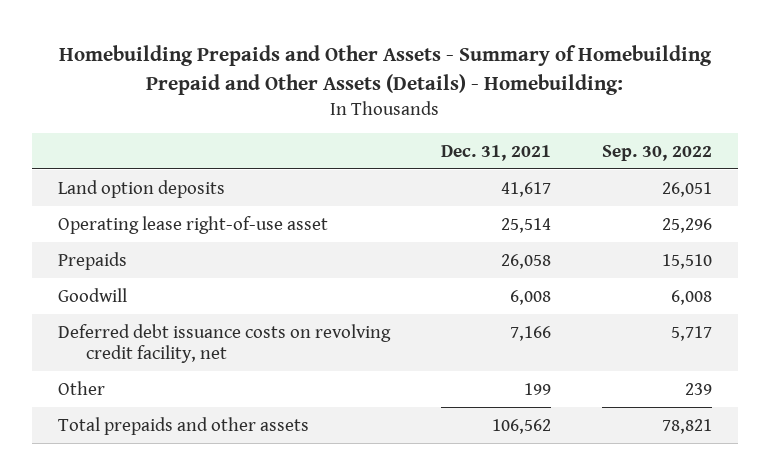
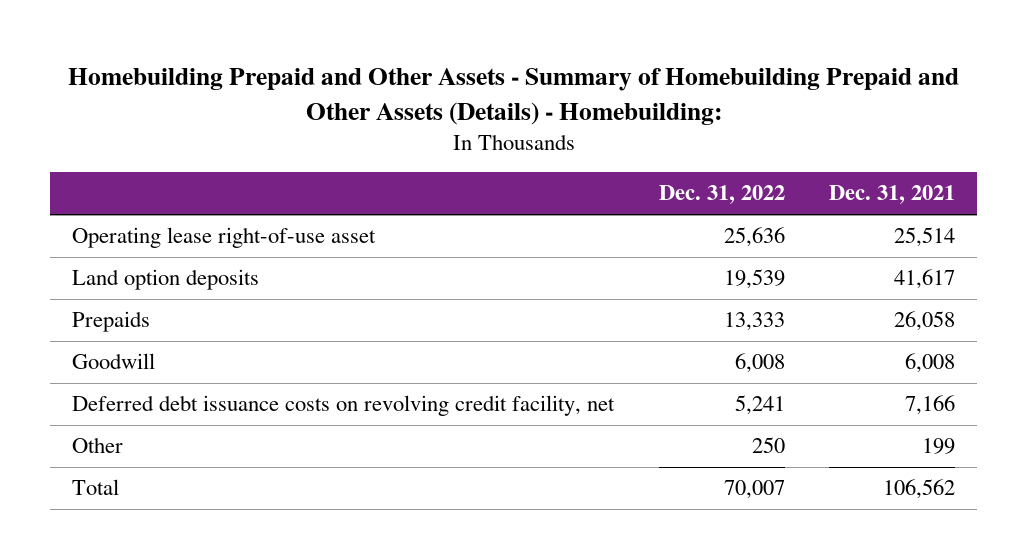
- Homebuilding Prepaids and Other Assets - Summary of Homebuilding Prepaid and Other Assets (Details) - Homebuilding:
+ Homebuilding Prepaid and Other Assets - Summary of Homebuilding Prepaid and Other Assets (Details) - Homebuilding:
- | Dec. 31, 2021 | Sep. 30, 2022
+ | Dec. 31, 2022 | Dec. 31, 2021
moved down: Land option deposits | 19,539 | 41,617
- Total prepaids and other assets | 106,562 | 78,821
+ Total | 70,007 | 106,562

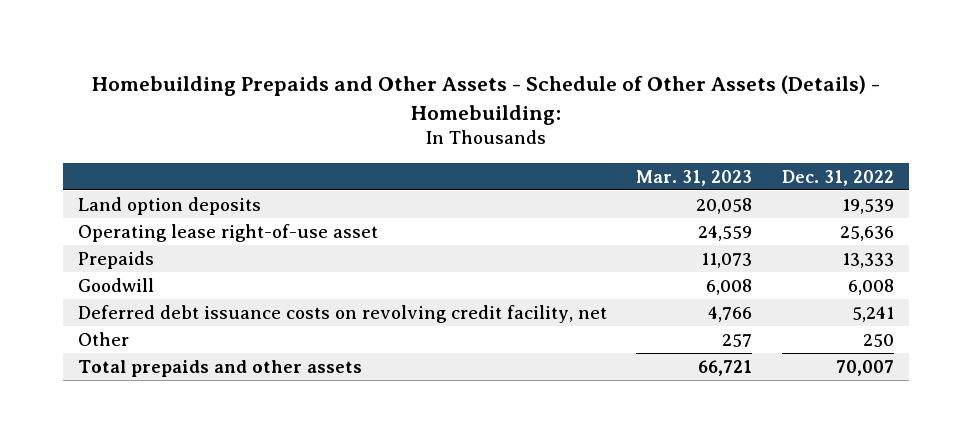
- Homebuilding Prepaid and Other Assets - Summary of Homebuilding Prepaid and Other Assets (Details) - Homebuilding:
+ Homebuilding Prepaids and Other Assets - Schedule of Other Assets (Details) - Homebuilding:
- | Dec. 31, 2022 | Dec. 31, 2021
+ | Mar. 31, 2023 | Dec. 31, 2022
moved down: Operating lease right-of-use asset | 24,559 | 25,636
- Total | 70,007 | 106,562
+ Total prepaids and other assets | 66,721 | 70,007

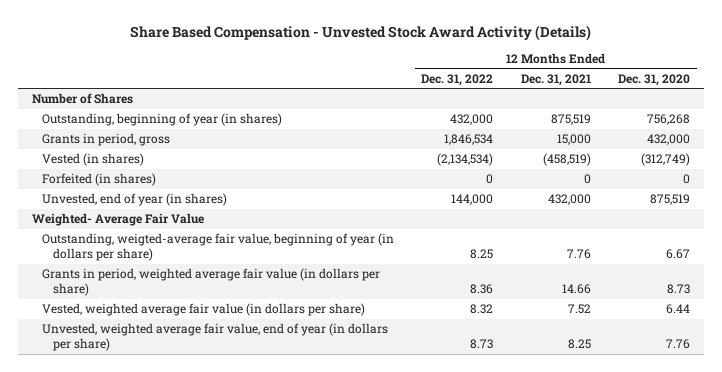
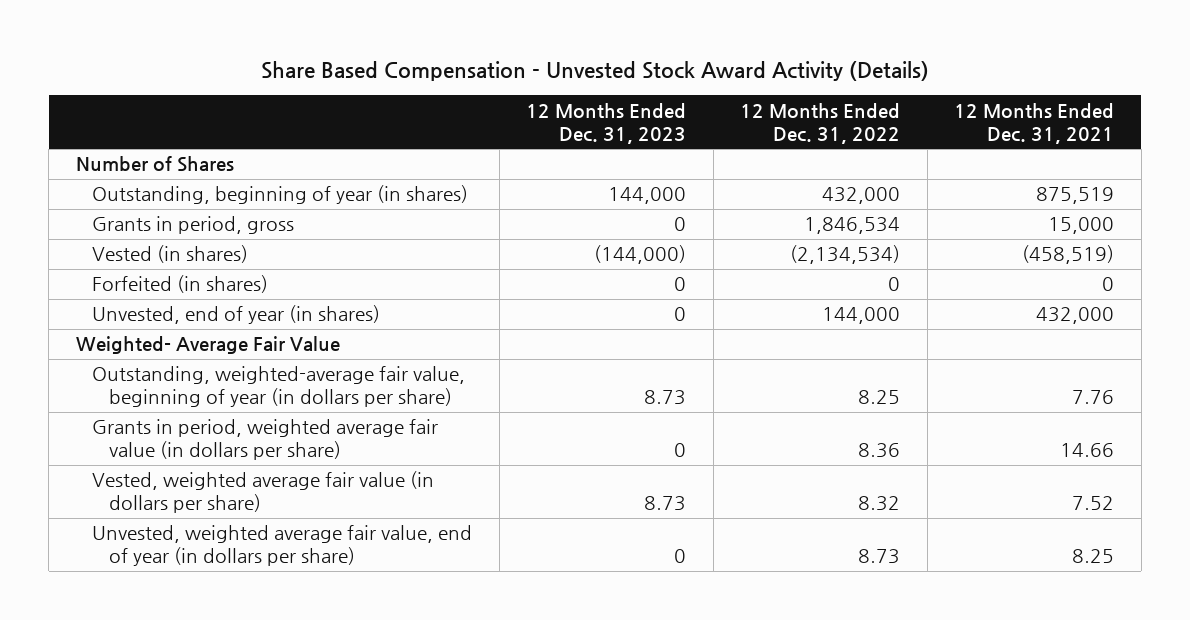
- | 12 Months Ended Dec. 31, 2022 | 12 Months Ended Dec. 31, 2021 | 12 Months Ended Dec. 31, 2020
+ | 12 Months Ended Dec. 31, 2023 | 12 Months Ended Dec. 31, 2022 | 12 Months Ended Dec. 31, 2021
- Outstanding, weigted-average fair value, beginning of year (in dollars per share) | 8.25 | 7.76 | 6.67
+ Outstanding, weighted-average fair value, beginning of year (in dollars per share) | 8.73 | 8.25 | 7.76

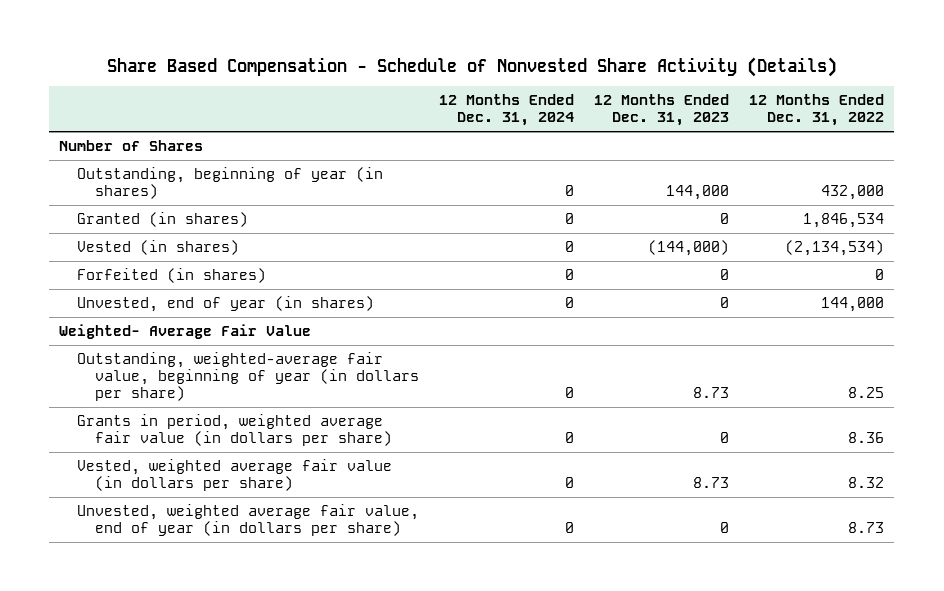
- Share Based Compensation - Unvested Stock Award Activity (Details)
+ Share Based Compensation - Schedule of Nonvested Share Activity (Details)
- | 12 Months Ended Dec. 31, 2023 | 12 Months Ended Dec. 31, 2022 | 12 Months Ended Dec. 31, 2021
+ | 12 Months Ended Dec. 31, 2024 | 12 Months Ended Dec. 31, 2023 | 12 Months Ended Dec. 31, 2022
- Grants in period, gross | 0 | 1,846,534 | 15,000
+ Granted (in shares) | 0 | 0 | 1,846,534

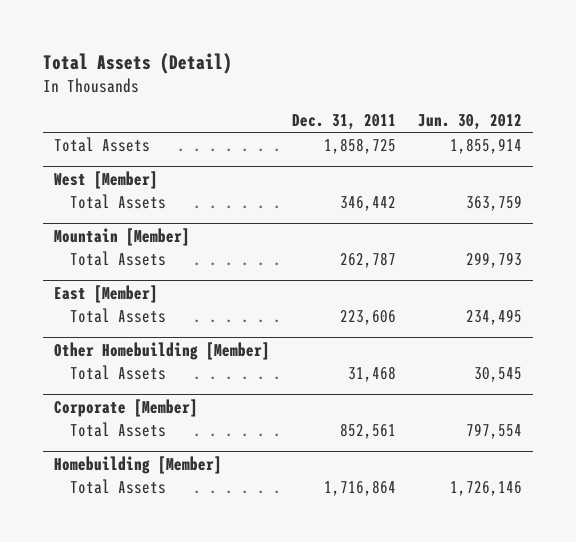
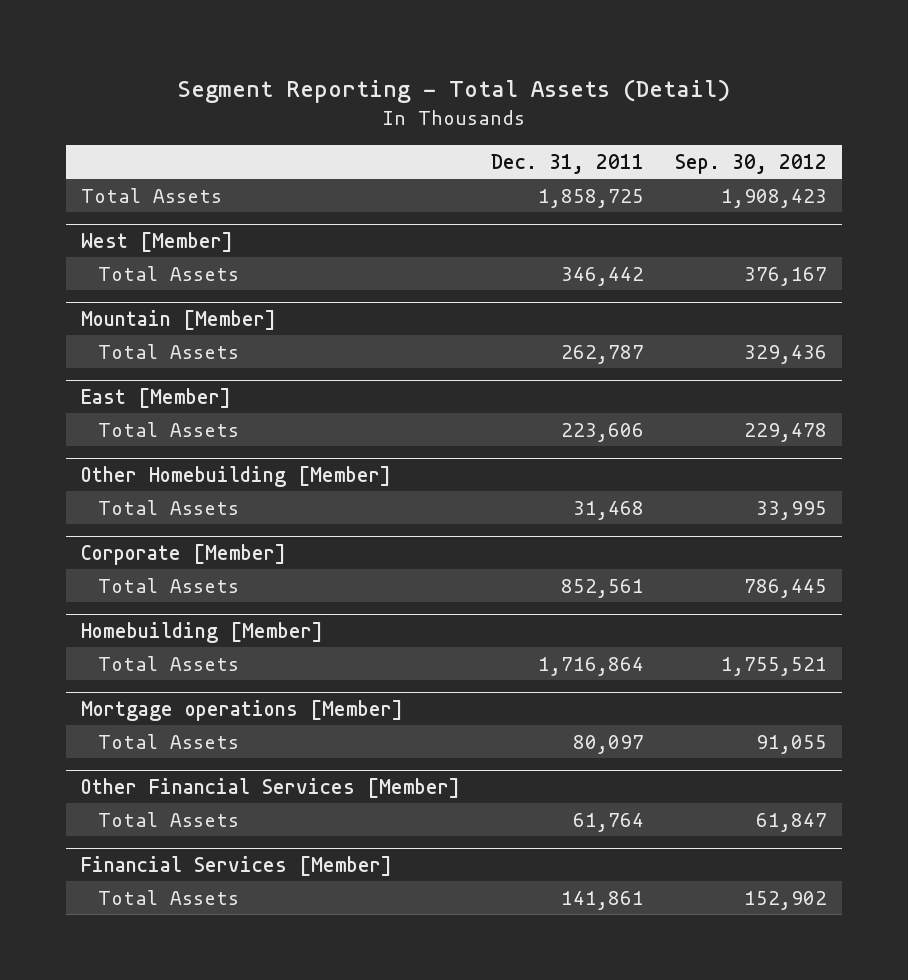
- Total Assets (Detail)
+ Segment Reporting - Total Assets (Detail)
- | Dec. 31, 2011 | Jun. 30, 2012
+ | Dec. 31, 2011 | Sep. 30, 2012
+ Mortgage operations [Member]
+ Total Assets | 80,097 | 91,055
+ Other Financial Services [Member]
+ Total Assets | 61,764 | 61,847
+ Financial Services [Member]
+ Total Assets | 141,861 | 152,902

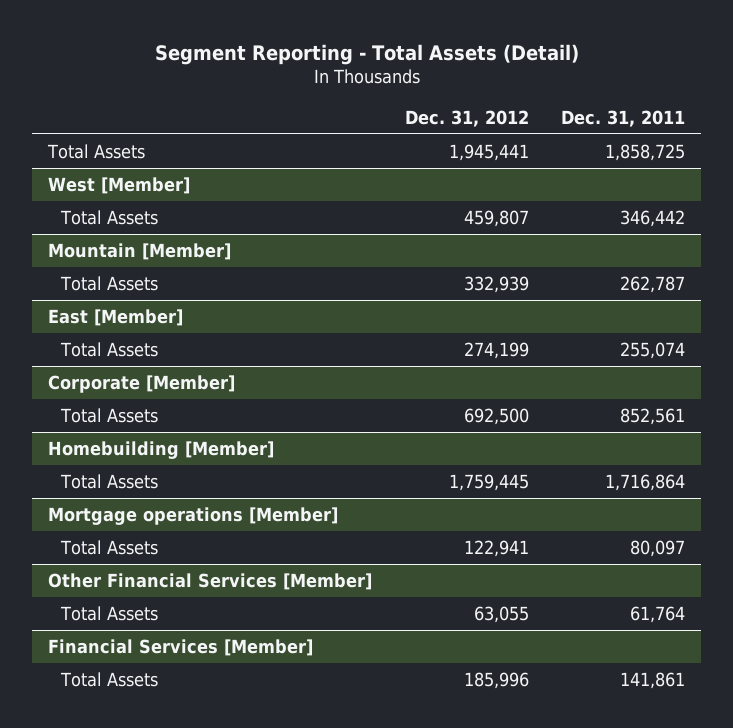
- | Dec. 31, 2011 | Sep. 30, 2012
+ | Dec. 31, 2012 | Dec. 31, 2011
@ East [Member]
- Total Assets | 223,606 | 229,478
- Other Homebuilding [Member]
- Total Assets | 31,468 | 33,995
@ East [Member]
+ Total Assets | 274,199 | 255,074

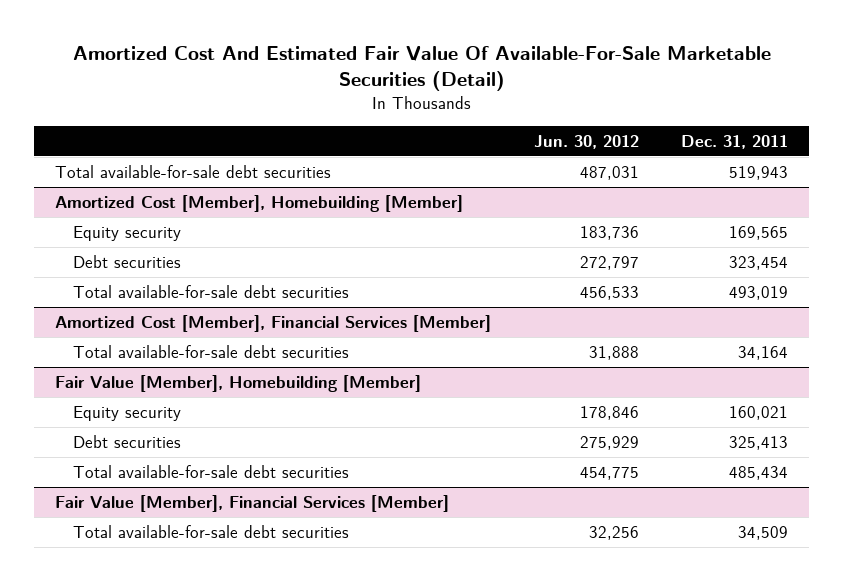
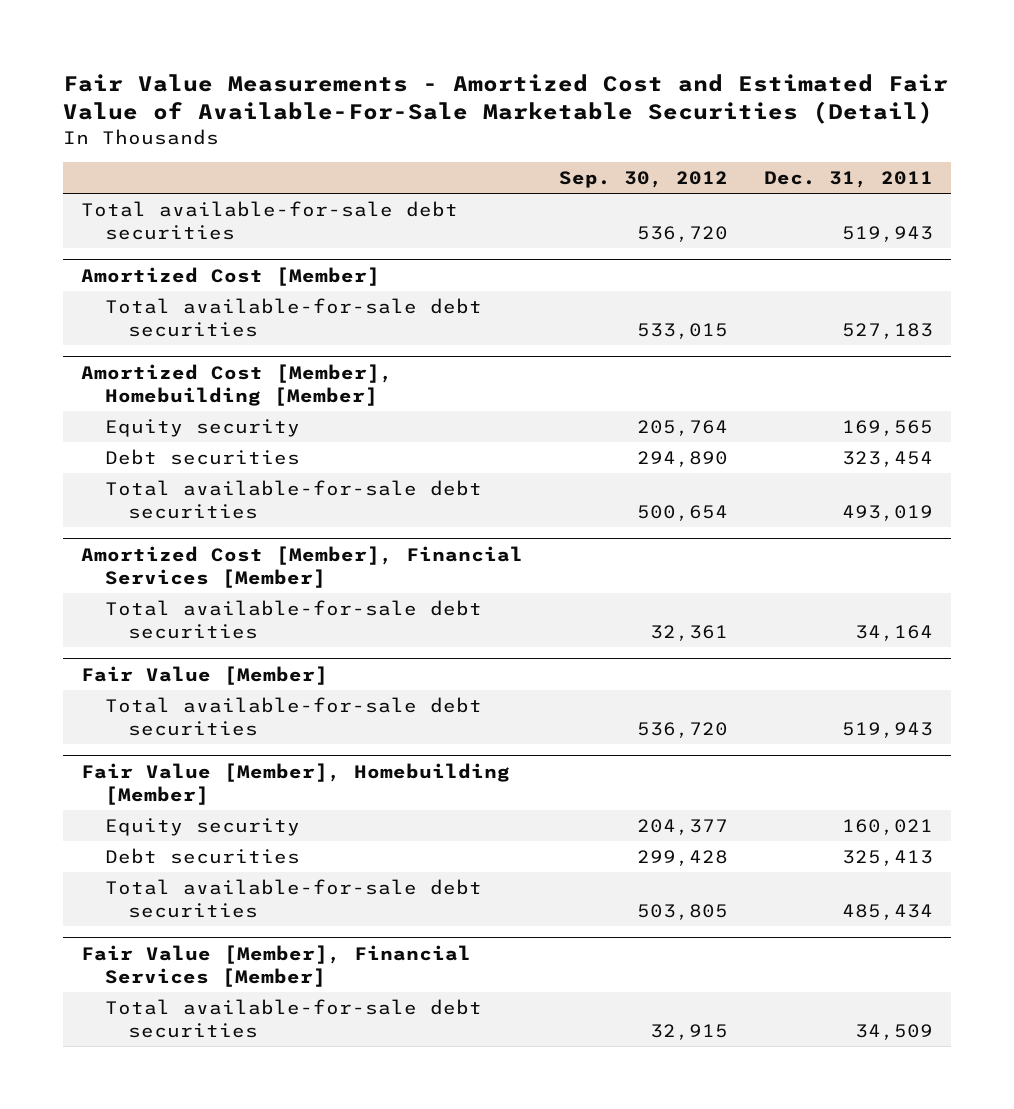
- Amortized Cost And Estimated Fair Value Of Available-For-Sale Marketable Securities (Detail)
+ Fair Value Measurements - Amortized Cost and Estimated Fair Value of Available-For-Sale Marketable Securities (Detail)
- | Jun. 30, 2012 | Dec. 31, 2011
+ | Sep. 30, 2012 | Dec. 31, 2011
+ Amortized Cost [Member]
+ Total available-for-sale debt securities | 533,015 | 527,183
+ Fair Value [Member]
+ Total available-for-sale debt securities | 536,720 | 519,943

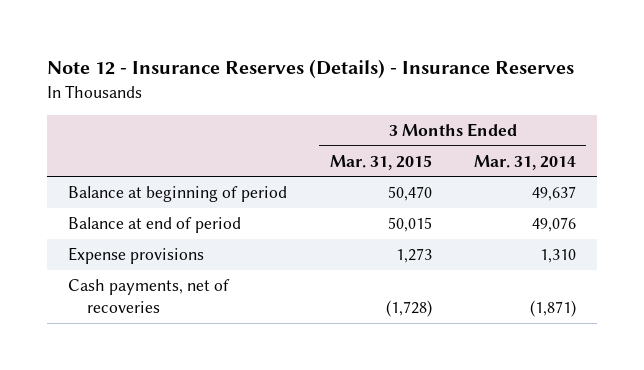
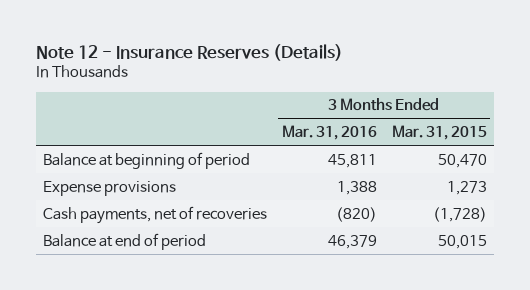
- Note 12 - Insurance Reserves (Details) - Insurance Reserves
+ Note 12 - Insurance Reserves (Details)
- | 3 Months Ended Mar. 31, 2015 | 3 Months Ended Mar. 31, 2014
+ | 3 Months Ended Mar. 31, 2016 | 3 Months Ended Mar. 31, 2015
moved down: Balance at end of period | 46,379 | 50,015

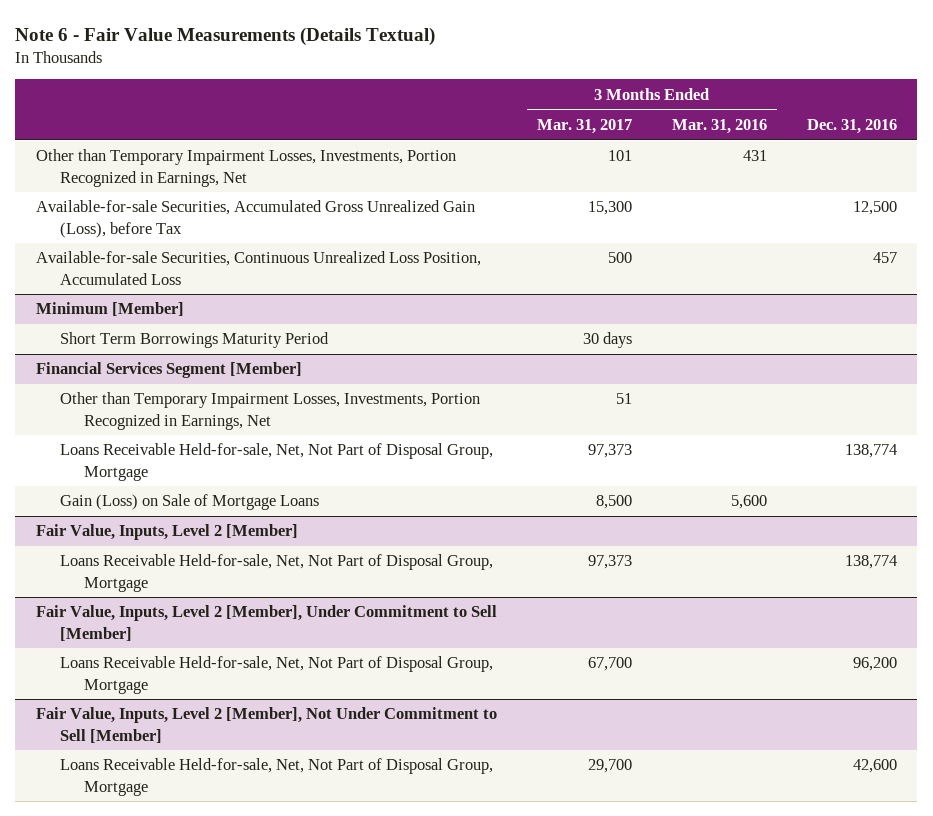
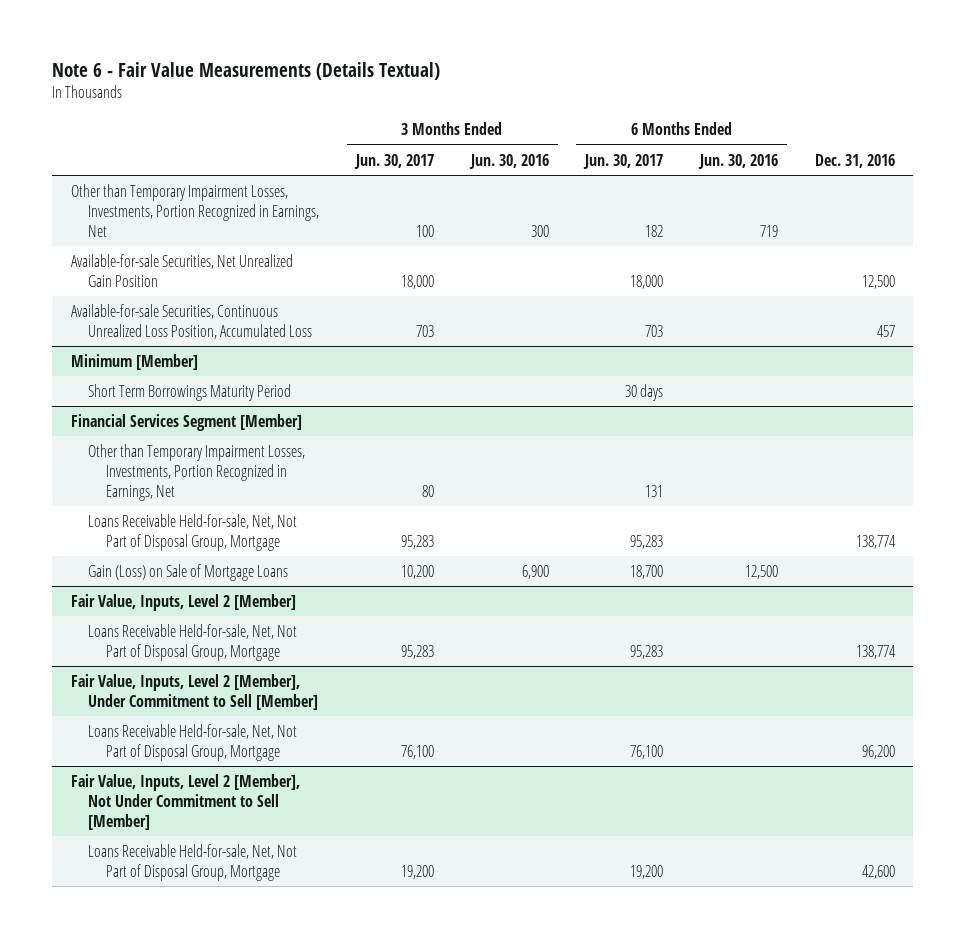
- | 3 Months Ended Mar. 31, 2017 | 3 Months Ended Mar. 31, 2016 | Dec. 31, 2016
+ | 3 Months Ended Jun. 30, 2017 | 3 Months Ended Jun. 30, 2016 | 6 Months Ended Jun. 30, 2017 | 6 Months Ended Jun. 30, 2016 | Dec. 31, 2016
- Available-for-sale Securities, Accumulated Gross Unrealized Gain (Loss), before Tax | 15,300 | | 12,500
+ Available-for-sale Securities, Net Unrealized Gain Position | 18,000 | | 18,000 | | 12,500

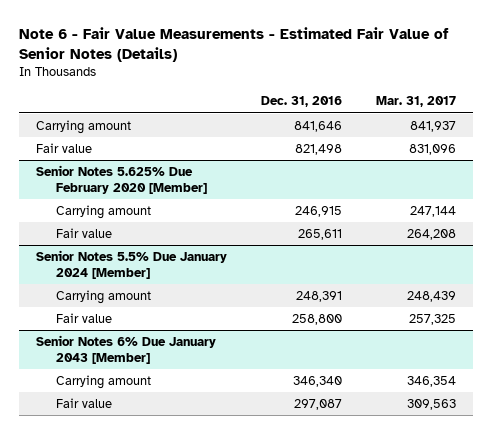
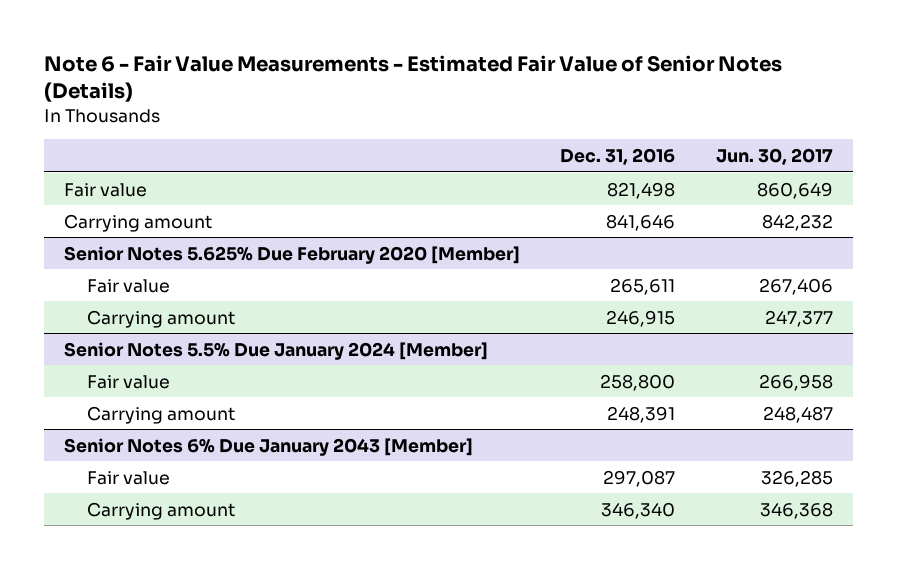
- | Dec. 31, 2016 | Mar. 31, 2017
+ | Dec. 31, 2016 | Jun. 30, 2017
moved down: Carrying amount | 841,646 | 842,232
@ Senior Notes 5.625% Due February 2020 [Member]
moved down: Carrying amount | 246,915 | 247,377
@ Senior Notes 5.5% Due January 2024 [Member]
moved down: Carrying amount | 248,391 | 248,487
@ Senior Notes 6% Due January 2043 [Member]
moved down: Carrying amount | 346,340 | 346,368

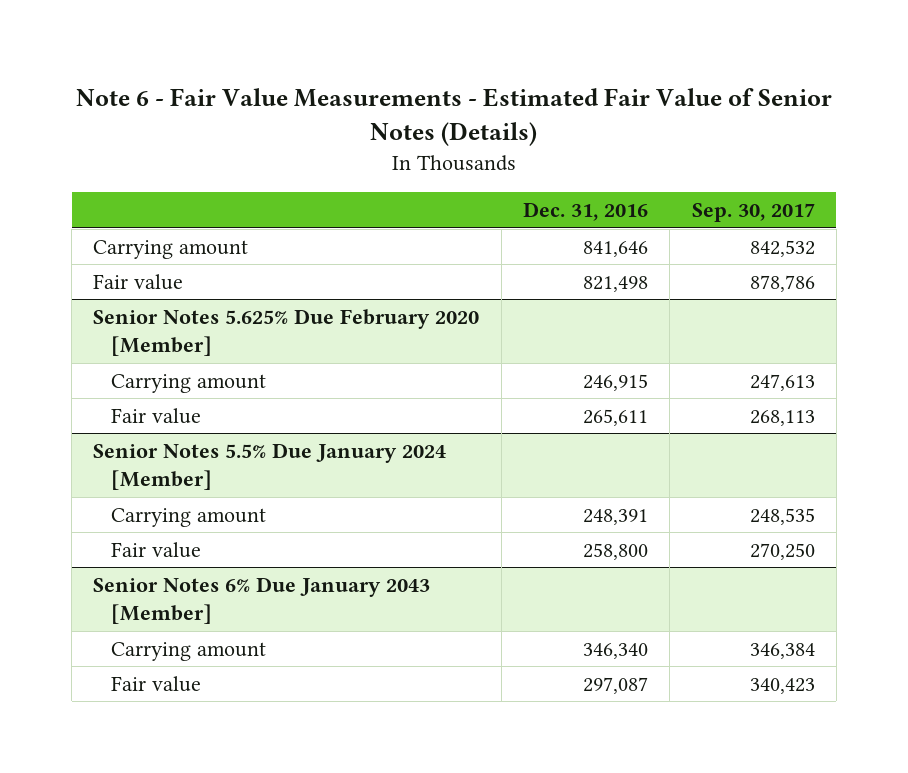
- | Dec. 31, 2016 | Jun. 30, 2017
+ | Dec. 31, 2016 | Sep. 30, 2017
moved down: Fair value | 821,498 | 878,786
@ Senior Notes 5.625% Due February 2020 [Member]
moved down: Fair value | 265,611 | 268,113
@ Senior Notes 5.5% Due January 2024 [Member]
moved down: Fair value | 258,800 | 270,250
@ Senior Notes 6% Due January 2043 [Member]
moved down: Fair value | 297,087 | 340,423

